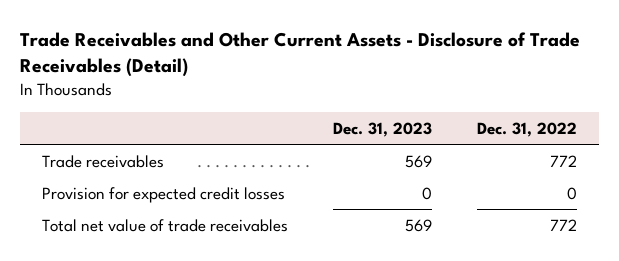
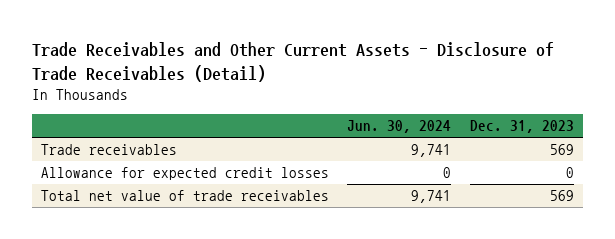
- | Dec. 31, 2023 | Dec. 31, 2022
+ | Jun. 30, 2024 | Dec. 31, 2023
- Provision for expected credit losses | 0 | 0
+ Allowance for expected credit losses | 0 | 0

